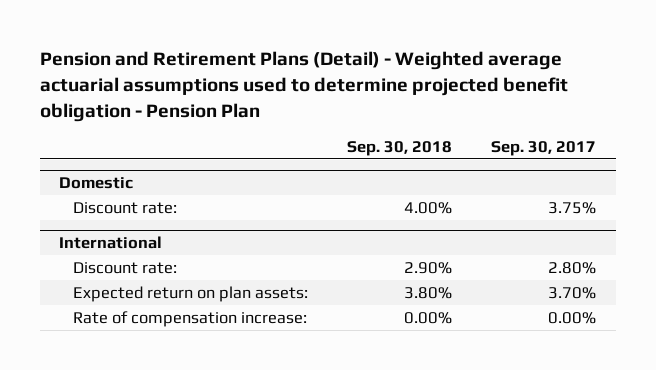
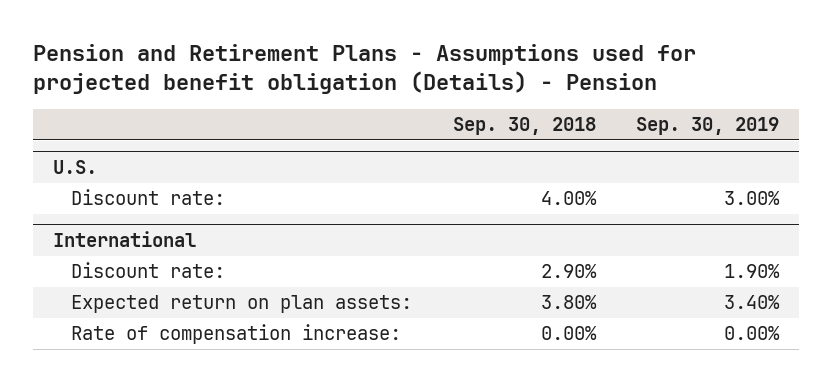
- Pension and Retirement Plans (Detail) - Weighted average actuarial assumptions used to determine projected benefit obligation - Pension Plan
+ Pension and Retirement Plans - Assumptions used for projected benefit obligation (Details) - Pension
- | Sep. 30, 2018 | Sep. 30, 2017
+ | Sep. 30, 2018 | Sep. 30, 2019
- Domestic
+ U.S.

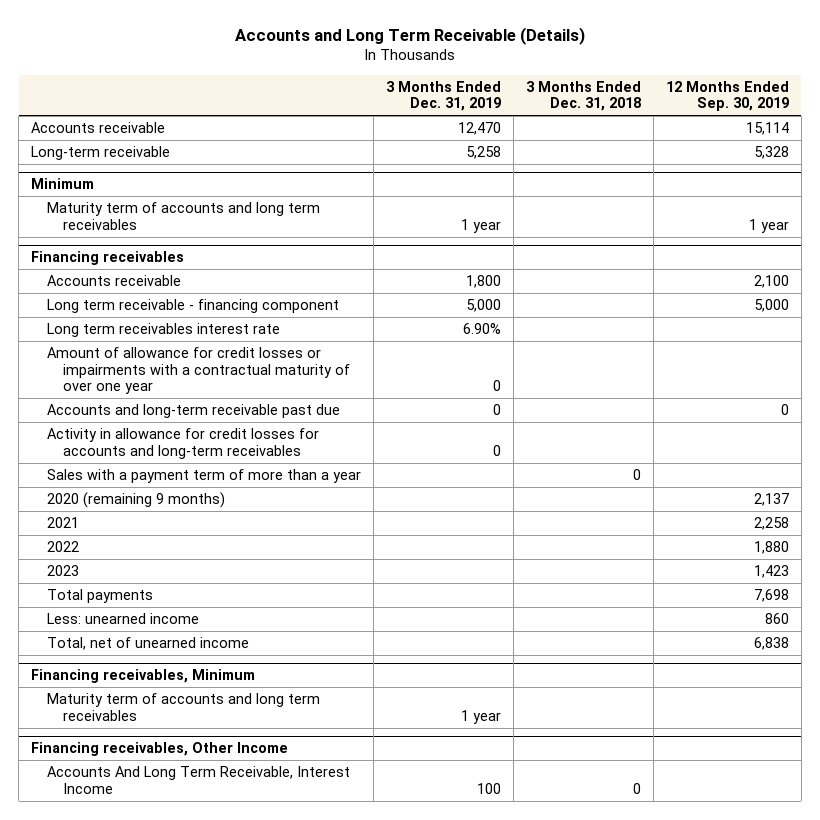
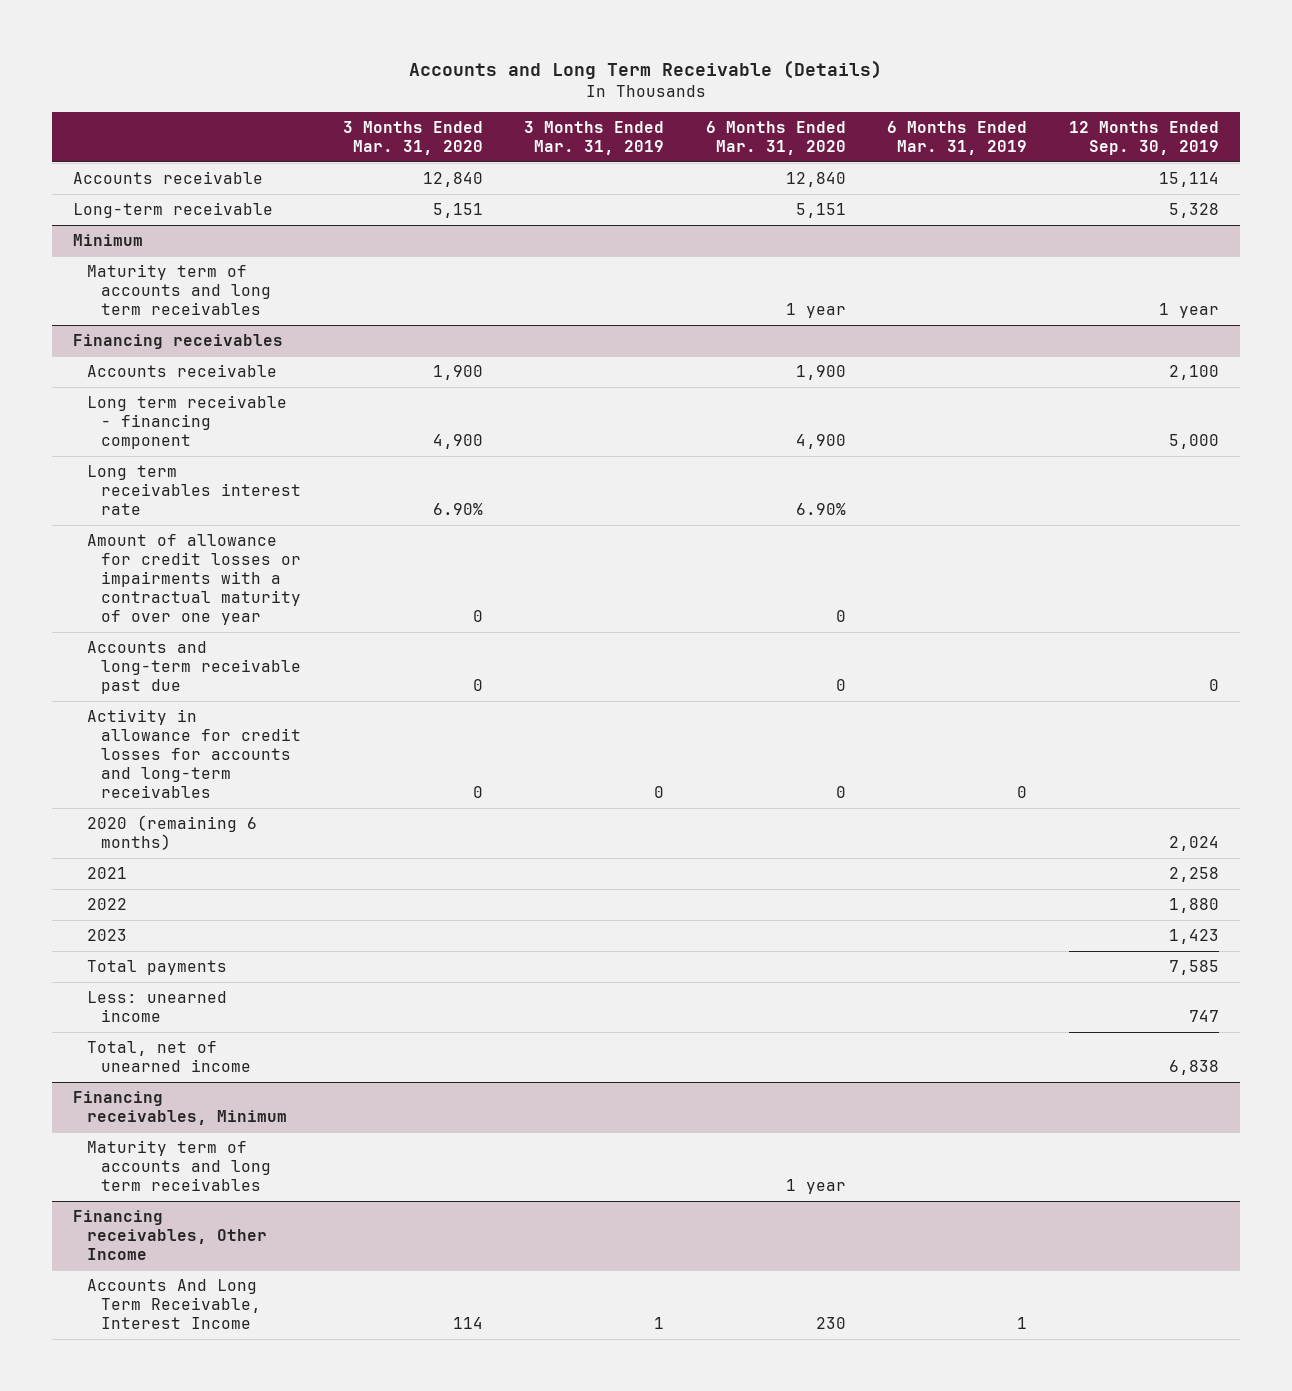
- | 3 Months Ended Dec. 31, 2019 | 3 Months Ended Dec. 31, 2018 | 12 Months Ended Sep. 30, 2019
+ | 3 Months Ended Mar. 31, 2020 | 3 Months Ended Mar. 31, 2019 | 6 Months Ended Mar. 31, 2020 | 6 Months Ended Mar. 31, 2019 | 12 Months Ended Sep. 30, 2019
@ Financing receivables
- Sales with a payment term of more than a year | | 0 |
- 2020 (remaining 9 months) | | | 2,137
+ 2020 (remaining 6 months) | | | | | 2,024
- Total payments | | | 7,698
- Less: unearned income | | | 860
+ Total payments | | | | | 7,585
+ Less: unearned income | | | | | 747

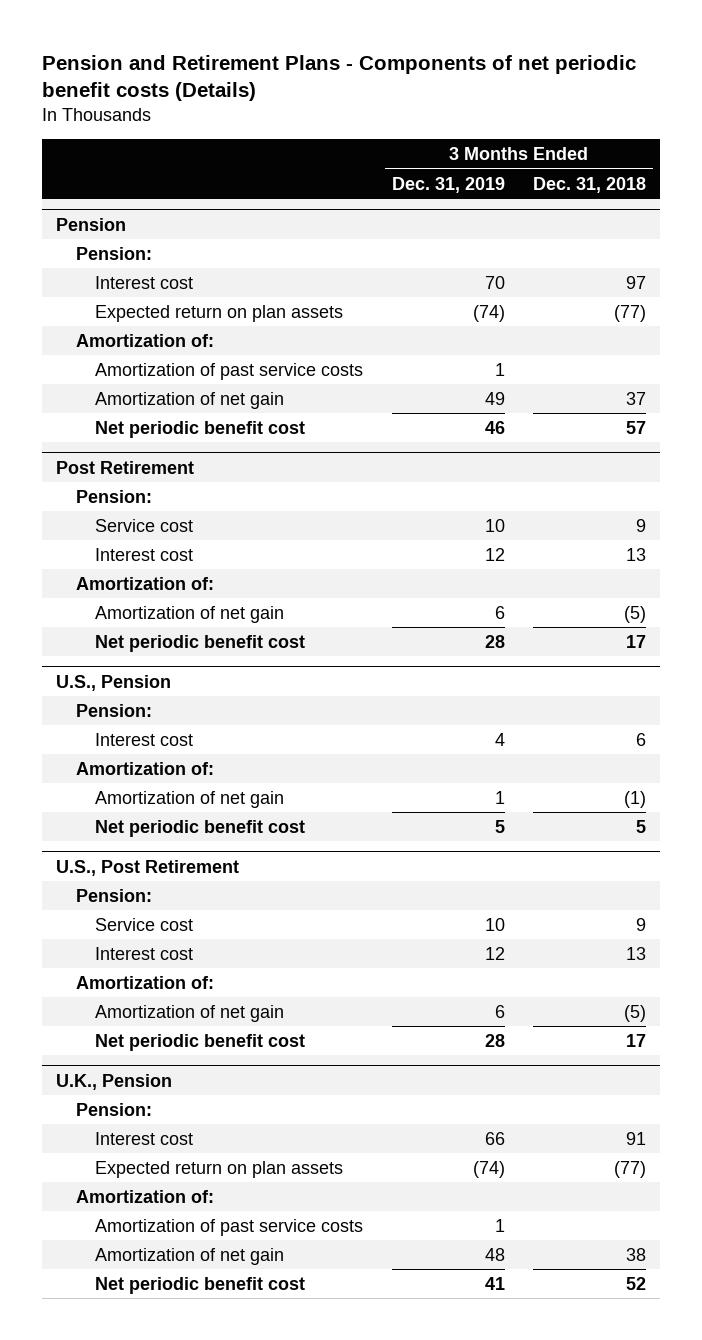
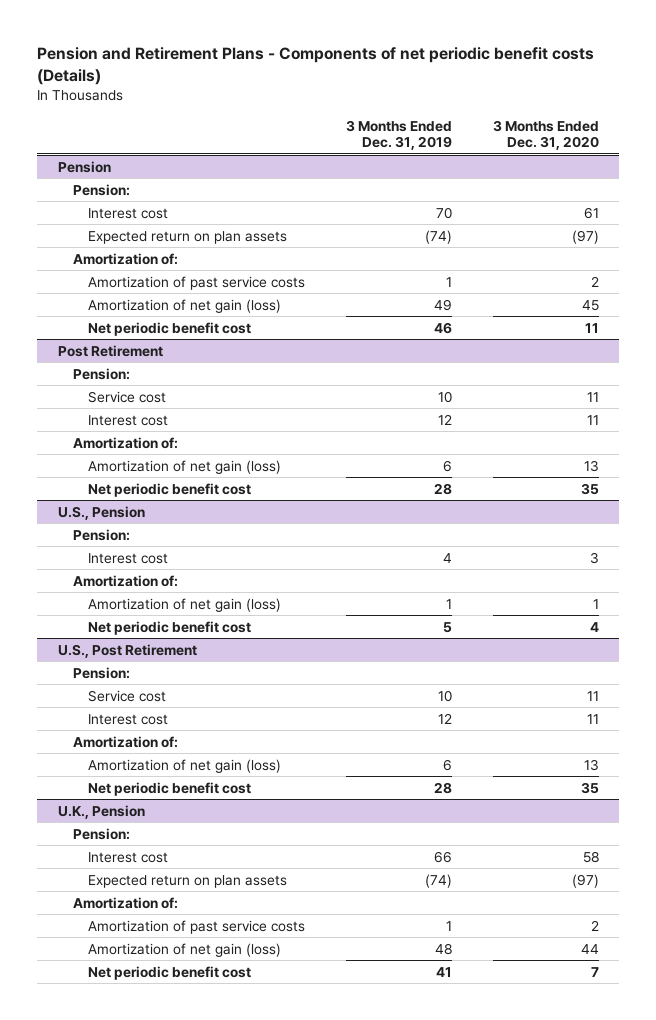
- | 3 Months Ended Dec. 31, 2019 | 3 Months Ended Dec. 31, 2018
+ | 3 Months Ended Dec. 31, 2019 | 3 Months Ended Dec. 31, 2020
@ Pension
- Amortization of net gain | 49 | 37
+ Amortization of net gain (loss) | 49 | 45
@ Post Retirement
- Amortization of net gain | 6 | (5)
+ Amortization of net gain (loss) | 6 | 13
@ U.S., Pension
- Amortization of net gain | 1 | (1)
+ Amortization of net gain (loss) | 1 | 1
@ U.S., Post Retirement
- Amortization of net gain | 6 | (5)
+ Amortization of net gain (loss) | 6 | 13
@ U.K., Pension
- Amortization of net gain | 48 | 38
+ Amortization of net gain (loss) | 48 | 44

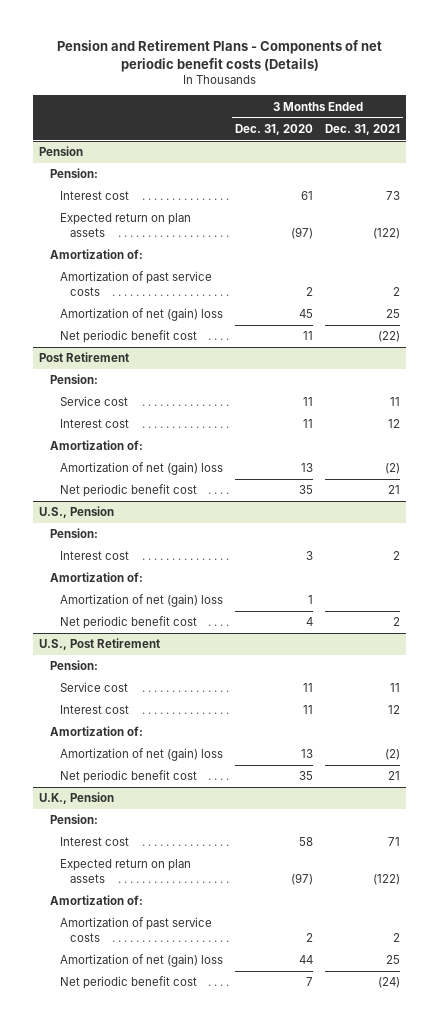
- | 3 Months Ended Dec. 31, 2019 | 3 Months Ended Dec. 31, 2020
+ | 3 Months Ended Dec. 31, 2020 | 3 Months Ended Dec. 31, 2021
@ Pension
- Amortization of net gain (loss) | 49 | 45
+ Amortization of net (gain) loss | 45 | 25
@ Post Retirement
- Amortization of net gain (loss) | 6 | 13
+ Amortization of net (gain) loss | 13 | (2)
@ U.S., Pension
- Amortization of net gain (loss) | 1 | 1
+ Amortization of net (gain) loss | 1 |
@ U.S., Post Retirement
- Amortization of net gain (loss) | 6 | 13
+ Amortization of net (gain) loss | 13 | (2)
@ U.K., Pension
- Amortization of net gain (loss) | 48 | 44
+ Amortization of net (gain) loss | 44 | 25

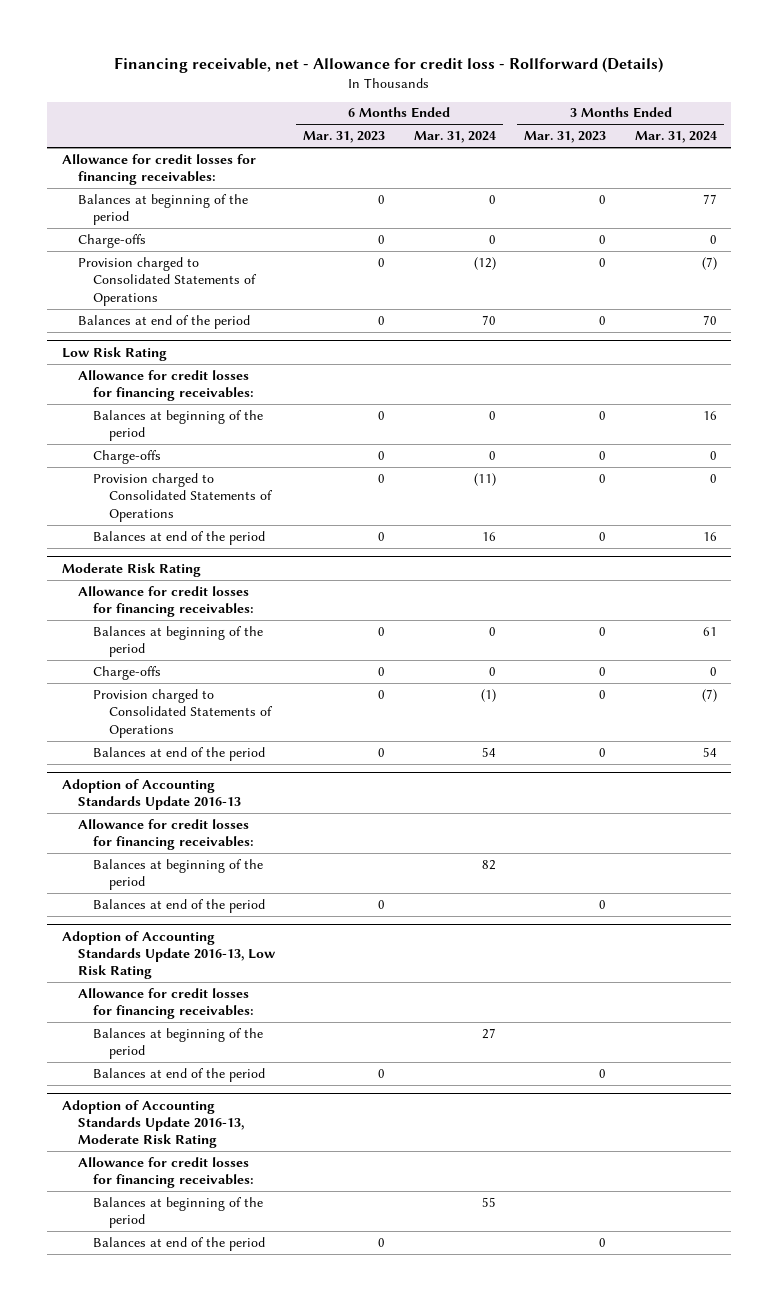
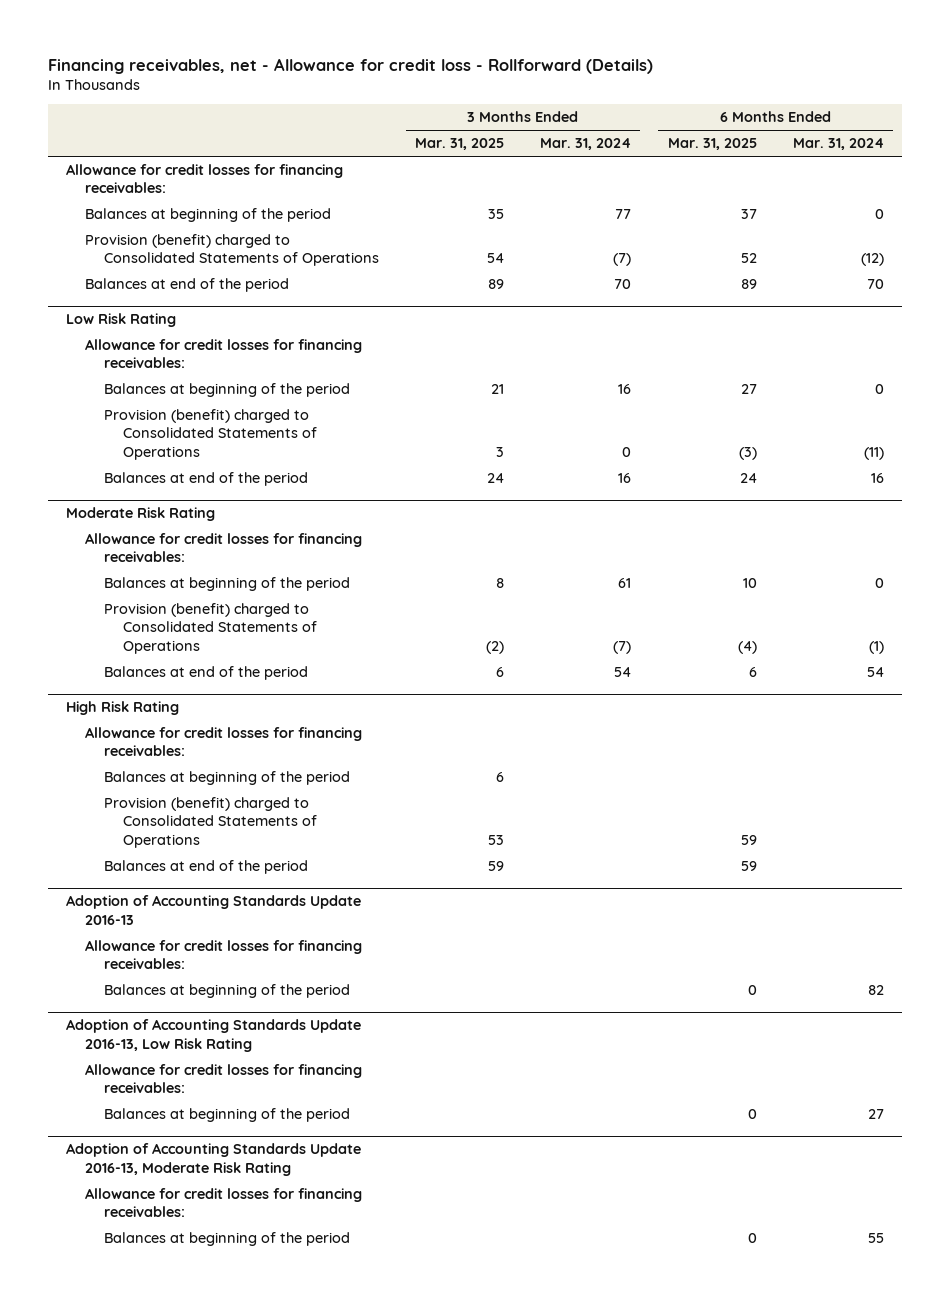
- Financing receivable, net - Allowance for credit loss - Rollforward (Details)
+ Financing receivables, net - Allowance for credit loss - Rollforward (Details)
- | 6 Months Ended Mar. 31, 2023 | 6 Months Ended Mar. 31, 2024 | 3 Months Ended Mar. 31, 2023 | 3 Months Ended Mar. 31, 2024
+ | 3 Months Ended Mar. 31, 2025 | 3 Months Ended Mar. 31, 2024 | 6 Months Ended Mar. 31, 2025 | 6 Months Ended Mar. 31, 2024
- Charge-offs | 0 | 0 | 0 | 0
- Provision charged to Consolidated Statements of Operations | 0 | (12) | 0 | (7)
+ Provision (benefit) charged to Consolidated Statements of Operations | 54 | (7) | 52 | (12)
@ Low Risk Rating
- Charge-offs | 0 | 0 | 0 | 0
- Provision charged to Consolidated Statements of Operations | 0 | (11) | 0 | 0
+ Provision (benefit) charged to Consolidated Statements of Operations | 3 | 0 | (3) | (11)
@ Moderate Risk Rating
- Charge-offs | 0 | 0 | 0 | 0
- Provision charged to Consolidated Statements of Operations | 0 | (1) | 0 | (7)
+ Provision (benefit) charged to Consolidated Statements of Operations | (2) | (7) | (4) | (1)
+ High Risk Rating
+ Allowance for credit losses for financing receivables:
+ Balances at beginning of the period | 6 | | |
+ Provision (benefit) charged to Consolidated Statements of Operations | 53 | | 59 |
+ Balances at end of the period | 59 | | 59 |
@ Adoption of Accounting Standards Update 2016-13
- Balances at end of the period | 0 | | 0 |
@ Adoption of Accounting Standards Update 2016-13, Low Risk Rating
- Balances at end of the period | 0 | | 0 |
@ Adoption of Accounting Standards Update 2016-13, Moderate Risk Rating
- Balances at end of the period | 0 | | 0 |

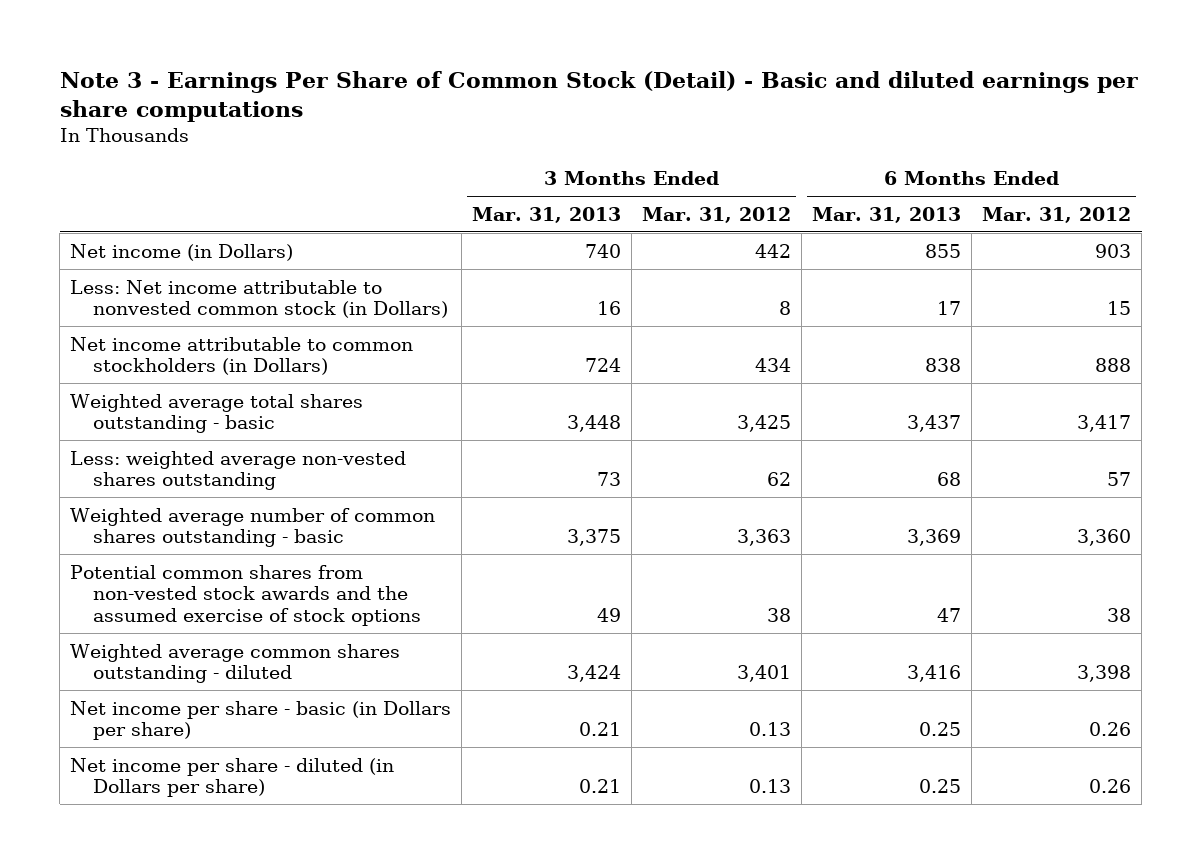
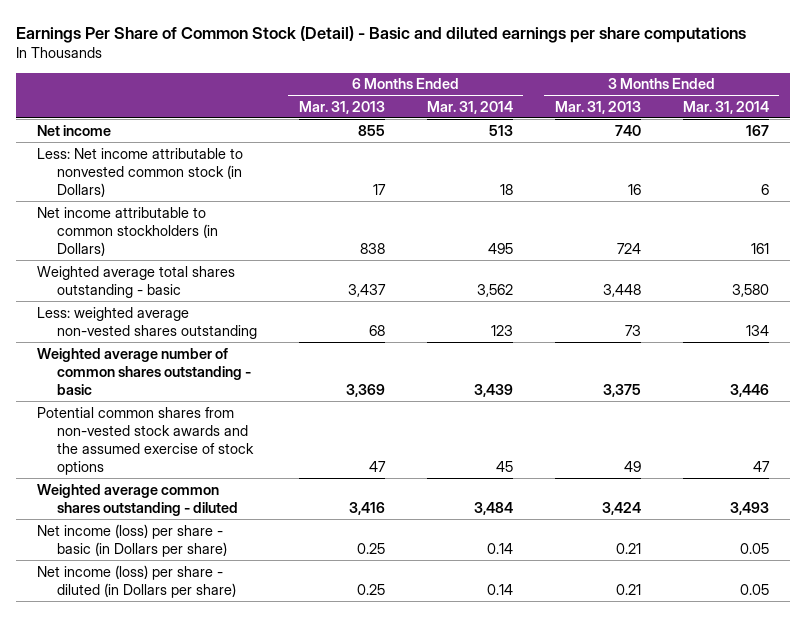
- Note 3 - Earnings Per Share of Common Stock (Detail) - Basic and diluted earnings per share computations
+ Earnings Per Share of Common Stock (Detail) - Basic and diluted earnings per share computations
- | 3 Months Ended Mar. 31, 2013 | 3 Months Ended Mar. 31, 2012 | 6 Months Ended Mar. 31, 2013 | 6 Months Ended Mar. 31, 2012
+ | 6 Months Ended Mar. 31, 2013 | 6 Months Ended Mar. 31, 2014 | 3 Months Ended Mar. 31, 2013 | 3 Months Ended Mar. 31, 2014
- Net income (in Dollars) | 740 | 442 | 855 | 903
+ Net income | 855 | 513 | 740 | 167
- Net income per share - basic (in Dollars per share) | 0.21 | 0.13 | 0.25 | 0.26
- Net income per share - diluted (in Dollars per share) | 0.21 | 0.13 | 0.25 | 0.26
+ Net income (loss) per share - basic (in Dollars per share) | 0.25 | 0.14 | 0.21 | 0.05
+ Net income (loss) per share - diluted (in Dollars per share) | 0.25 | 0.14 | 0.21 | 0.05

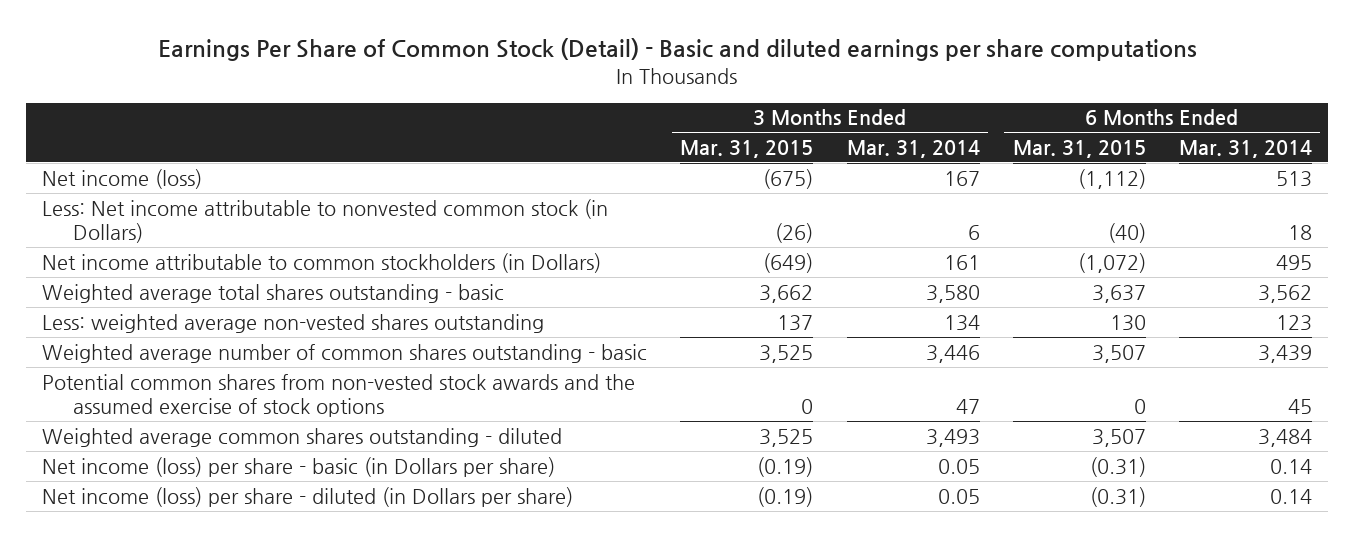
- | 6 Months Ended Mar. 31, 2013 | 6 Months Ended Mar. 31, 2014 | 3 Months Ended Mar. 31, 2013 | 3 Months Ended Mar. 31, 2014
+ | 3 Months Ended Mar. 31, 2015 | 3 Months Ended Mar. 31, 2014 | 6 Months Ended Mar. 31, 2015 | 6 Months Ended Mar. 31, 2014
- Net income | 855 | 513 | 740 | 167
+ Net income (loss) | (675) | 167 | (1,112) | 513

